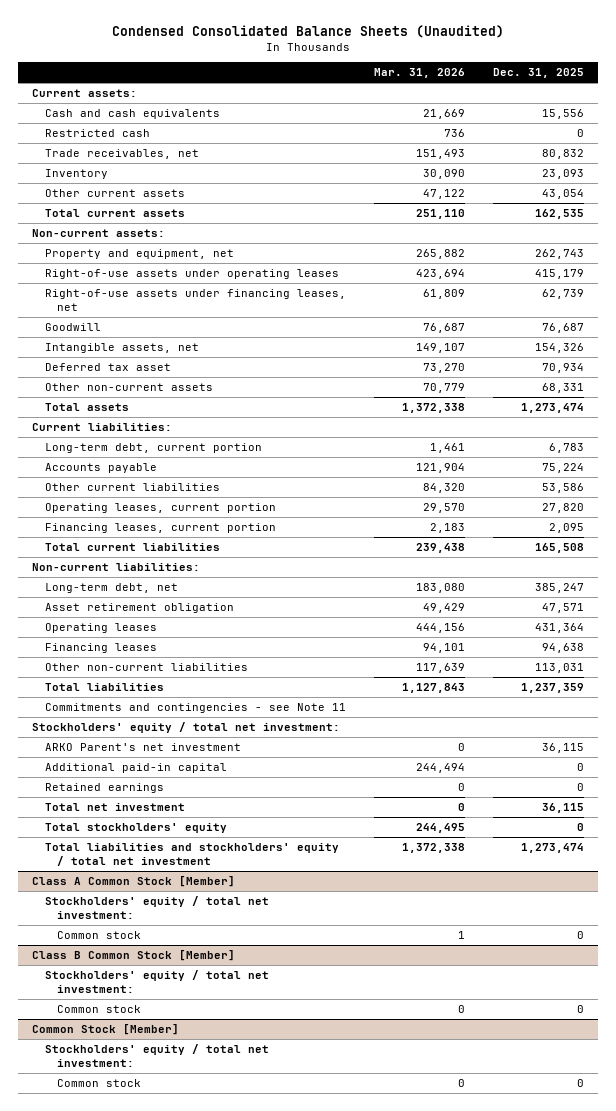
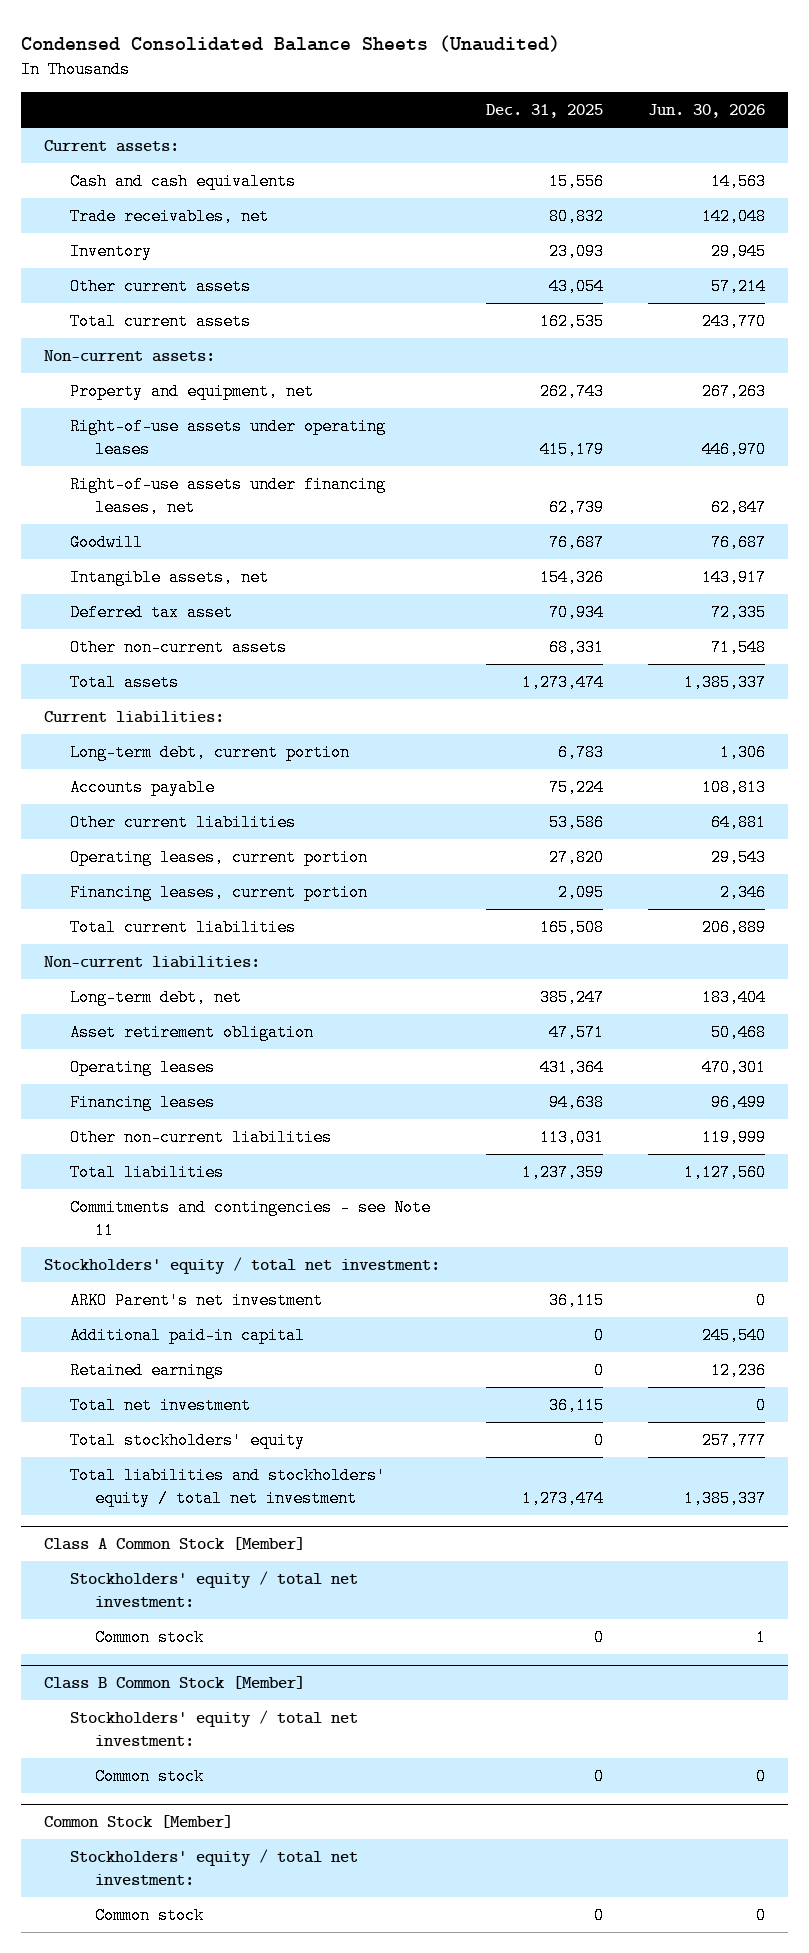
- | Mar. 31, 2026 | Dec. 31, 2025
+ | Dec. 31, 2025 | Jun. 30, 2026
- Restricted cash | 736 | 0

